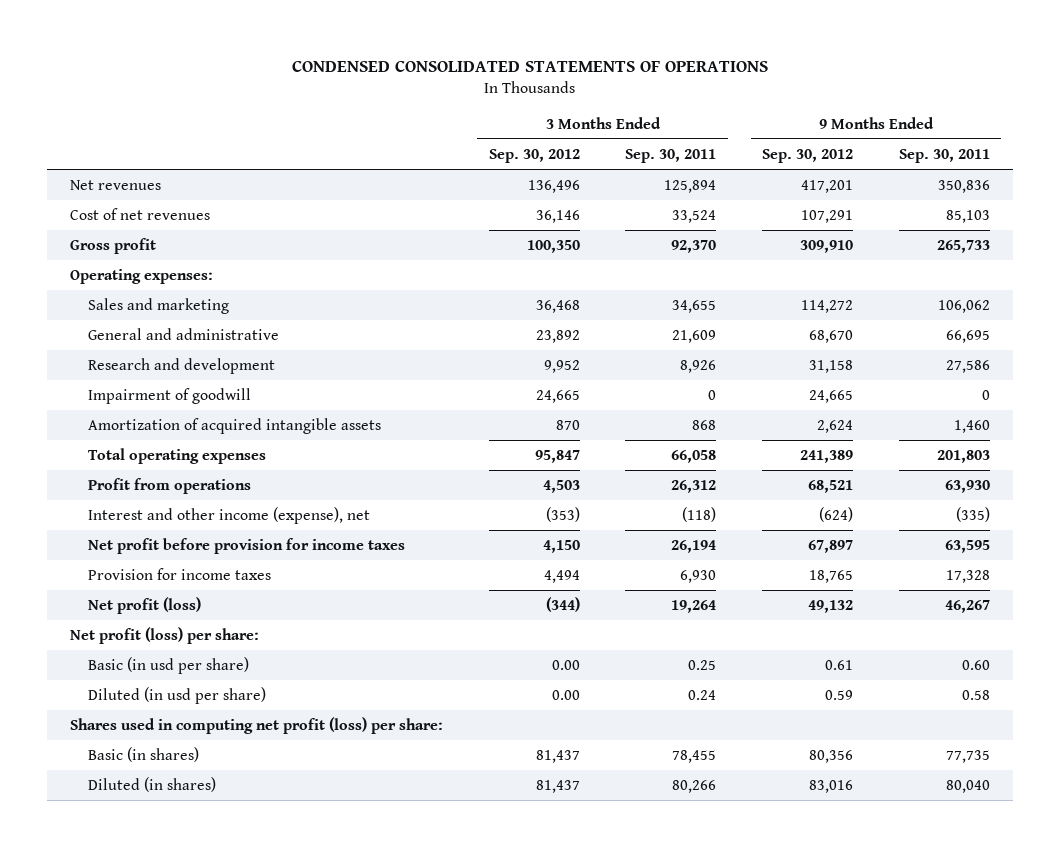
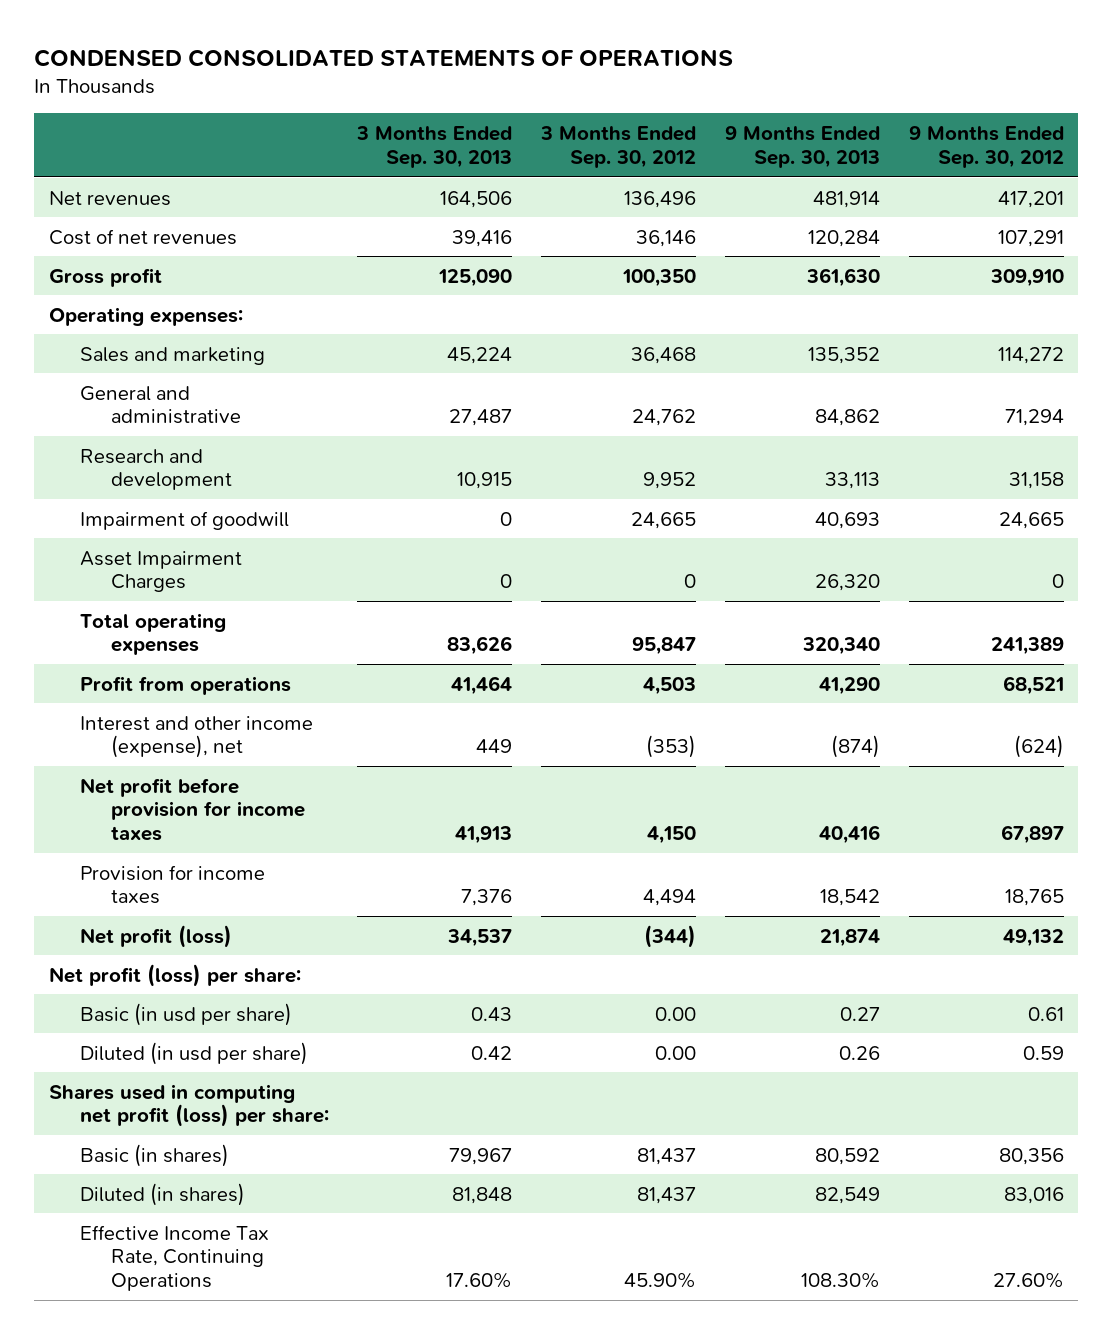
- | 3 Months Ended Sep. 30, 2012 | 3 Months Ended Sep. 30, 2011 | 9 Months Ended Sep. 30, 2012 | 9 Months Ended Sep. 30, 2011
+ | 3 Months Ended Sep. 30, 2013 | 3 Months Ended Sep. 30, 2012 | 9 Months Ended Sep. 30, 2013 | 9 Months Ended Sep. 30, 2012
- General and administrative | 23,892 | 21,609 | 68,670 | 66,695
+ General and administrative | 27,487 | 24,762 | 84,862 | 71,294
- Amortization of acquired intangible assets | 870 | 868 | 2,624 | 1,460
+ Asset Impairment Charges | 0 | 0 | 26,320 | 0
+ Effective Income Tax Rate, Continuing Operations | 17.60% | 45.90% | 108.30% | 27.60%

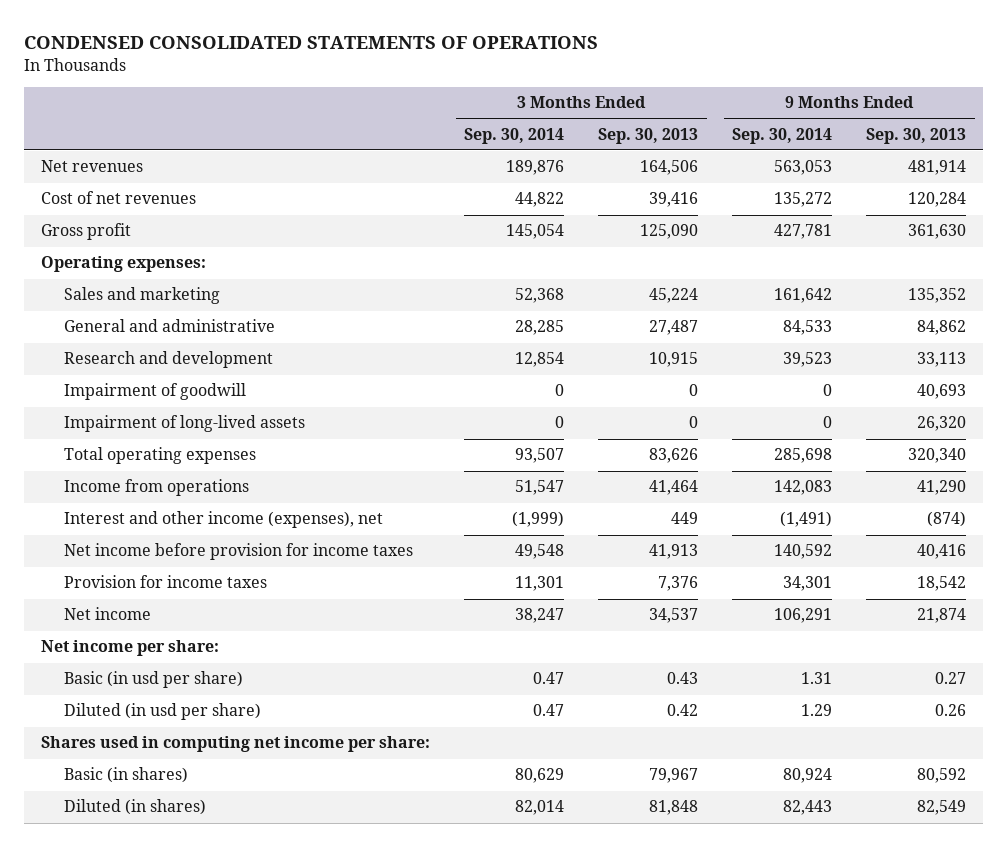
- | 3 Months Ended Sep. 30, 2013 | 3 Months Ended Sep. 30, 2012 | 9 Months Ended Sep. 30, 2013 | 9 Months Ended Sep. 30, 2012
+ | 3 Months Ended Sep. 30, 2014 | 3 Months Ended Sep. 30, 2013 | 9 Months Ended Sep. 30, 2014 | 9 Months Ended Sep. 30, 2013
- Asset Impairment Charges | 0 | 0 | 26,320 | 0
+ Impairment of long-lived assets | 0 | 0 | 0 | 26,320
- Profit from operations | 41,464 | 4,503 | 41,290 | 68,521
- Interest and other income (expense), net | 449 | (353) | (874) | (624)
- Net profit before provision for income taxes | 41,913 | 4,150 | 40,416 | 67,897
+ Income from operations | 51,547 | 41,464 | 142,083 | 41,290
+ Interest and other income (expenses), net | (1,999) | 449 | (1,491) | (874)
+ Net income before provision for income taxes | 49,548 | 41,913 | 140,592 | 40,416
- Net profit (loss) | 34,537 | (344) | 21,874 | 49,132
- Net profit (loss) per share:
+ Net income | 38,247 | 34,537 | 106,291 | 21,874
+ Net income per share:
- Shares used in computing net profit (loss) per share:
+ Shares used in computing net income per share:
- Effective Income Tax Rate, Continuing Operations | 17.60% | 45.90% | 108.30% | 27.60%

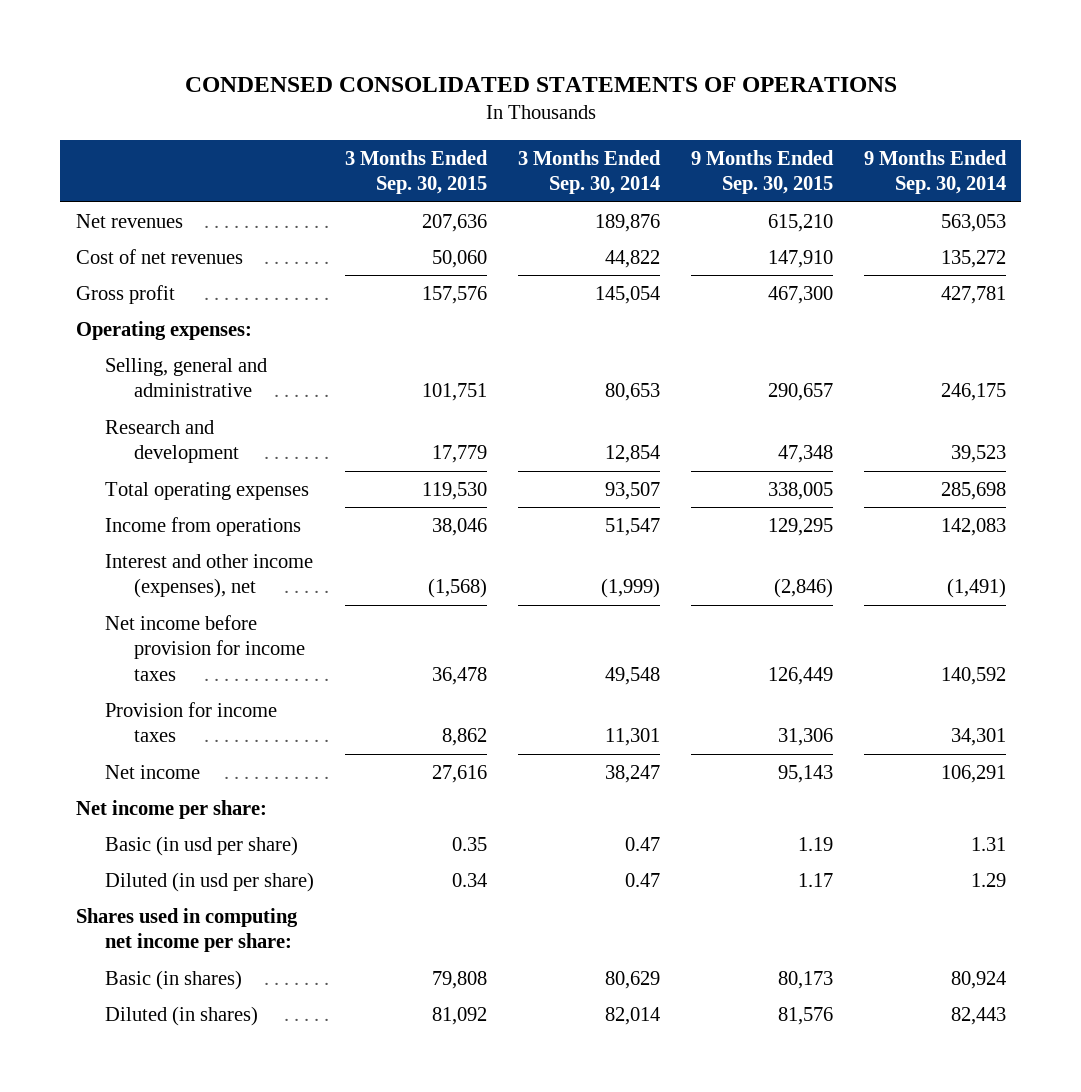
- | 3 Months Ended Sep. 30, 2014 | 3 Months Ended Sep. 30, 2013 | 9 Months Ended Sep. 30, 2014 | 9 Months Ended Sep. 30, 2013
+ | 3 Months Ended Sep. 30, 2015 | 3 Months Ended Sep. 30, 2014 | 9 Months Ended Sep. 30, 2015 | 9 Months Ended Sep. 30, 2014
- Sales and marketing | 52,368 | 45,224 | 161,642 | 135,352
- General and administrative | 28,285 | 27,487 | 84,533 | 84,862
+ Selling, general and administrative | 101,751 | 80,653 | 290,657 | 246,175
- Impairment of goodwill | 0 | 0 | 0 | 40,693
- Impairment of long-lived assets | 0 | 0 | 0 | 26,320

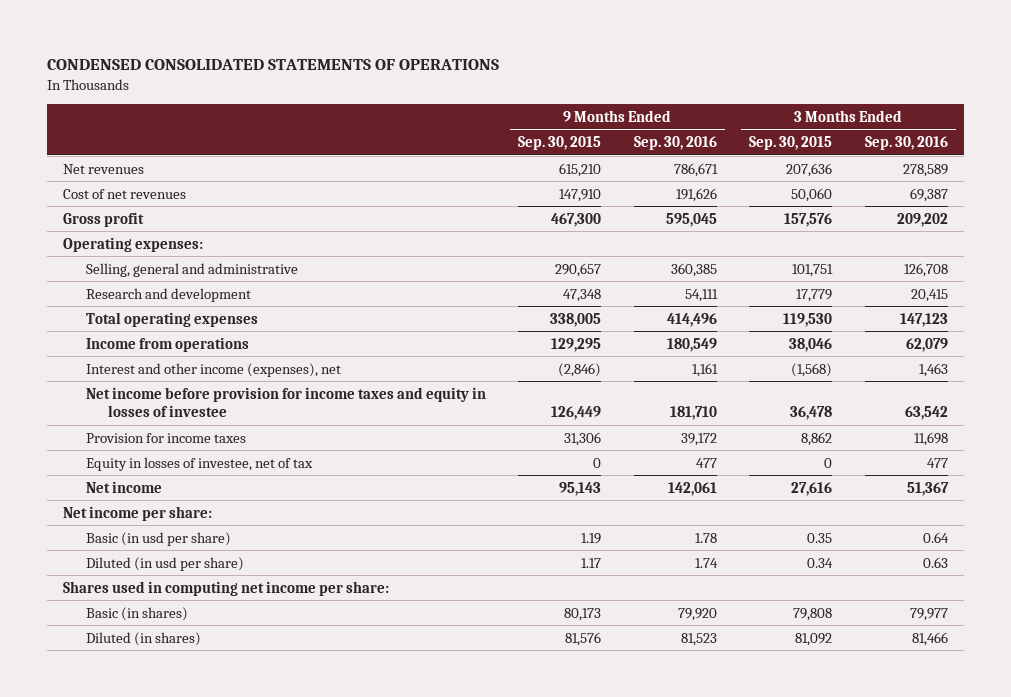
- | 3 Months Ended Sep. 30, 2015 | 3 Months Ended Sep. 30, 2014 | 9 Months Ended Sep. 30, 2015 | 9 Months Ended Sep. 30, 2014
+ | 9 Months Ended Sep. 30, 2015 | 9 Months Ended Sep. 30, 2016 | 3 Months Ended Sep. 30, 2015 | 3 Months Ended Sep. 30, 2016
- Net income before provision for income taxes | 36,478 | 49,548 | 126,449 | 140,592
+ Net income before provision for income taxes and equity in losses of investee | 126,449 | 181,710 | 36,478 | 63,542
+ Equity in losses of investee, net of tax | 0 | 477 | 0 | 477

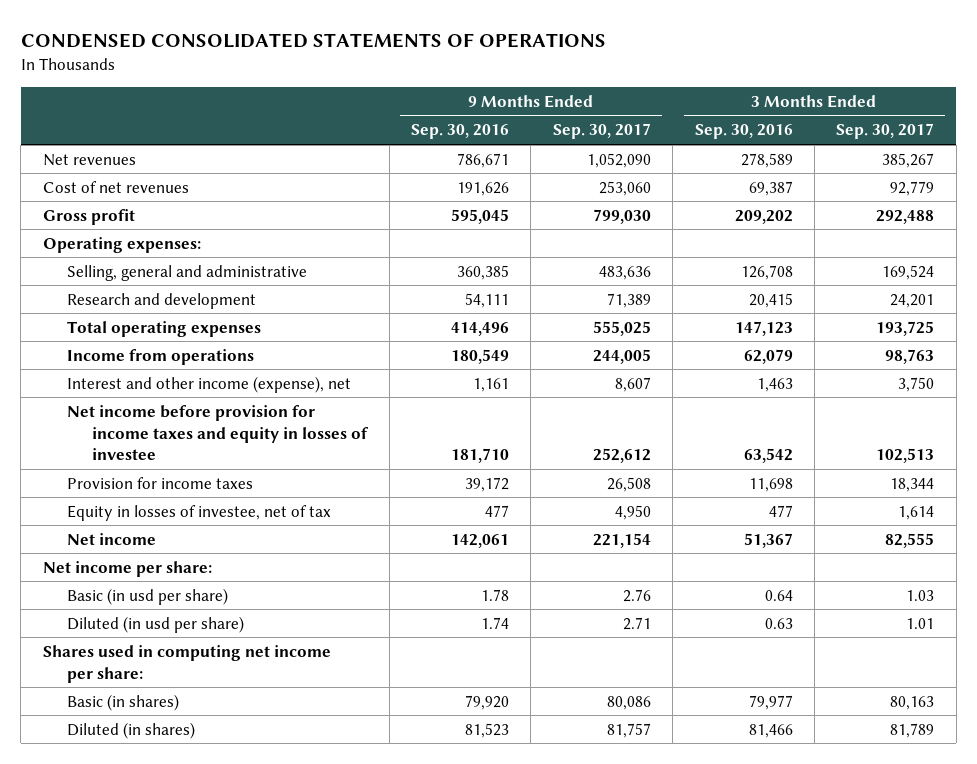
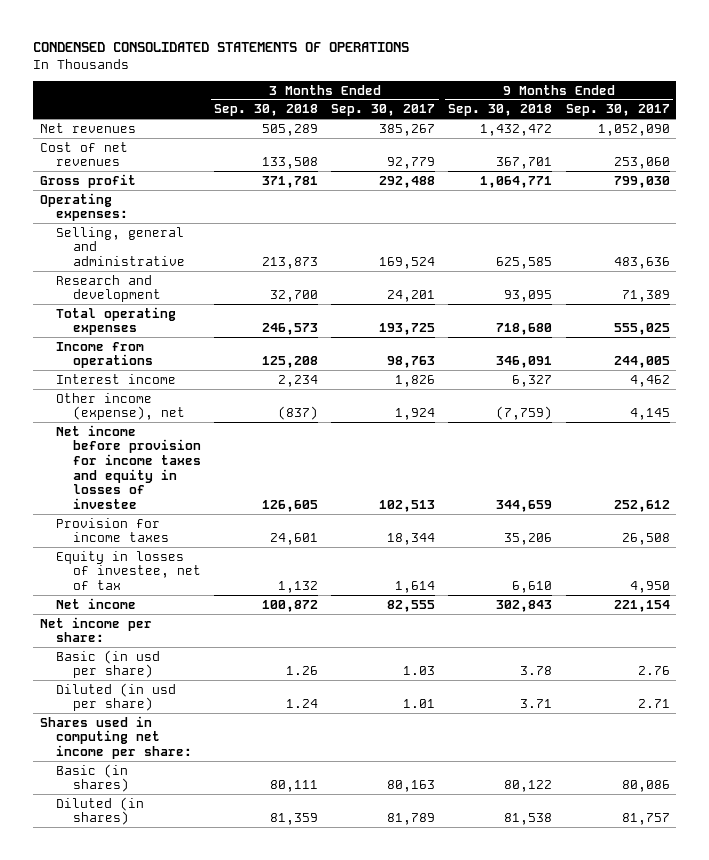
- | 9 Months Ended Sep. 30, 2016 | 9 Months Ended Sep. 30, 2017 | 3 Months Ended Sep. 30, 2016 | 3 Months Ended Sep. 30, 2017
+ | 3 Months Ended Sep. 30, 2018 | 3 Months Ended Sep. 30, 2017 | 9 Months Ended Sep. 30, 2018 | 9 Months Ended Sep. 30, 2017
- Interest and other income (expense), net | 1,161 | 8,607 | 1,463 | 3,750
+ Interest income | 2,234 | 1,826 | 6,327 | 4,462
+ Other income (expense), net | (837) | 1,924 | (7,759) | 4,145

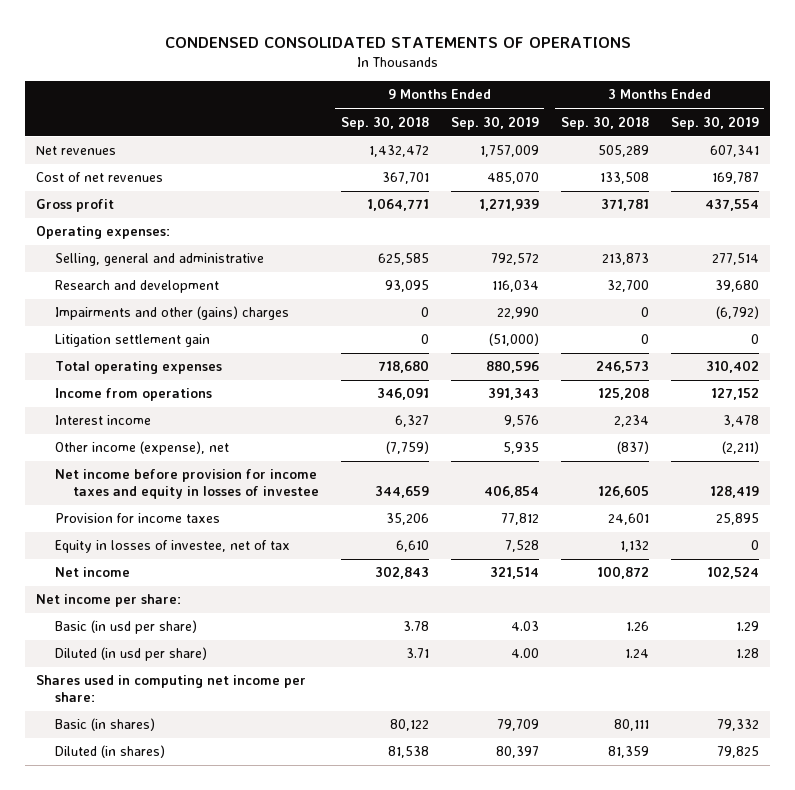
- | 3 Months Ended Sep. 30, 2018 | 3 Months Ended Sep. 30, 2017 | 9 Months Ended Sep. 30, 2018 | 9 Months Ended Sep. 30, 2017
+ | 9 Months Ended Sep. 30, 2018 | 9 Months Ended Sep. 30, 2019 | 3 Months Ended Sep. 30, 2018 | 3 Months Ended Sep. 30, 2019
+ Impairments and other (gains) charges | 0 | 22,990 | 0 | (6,792)
+ Litigation settlement gain | 0 | (51,000) | 0 | 0

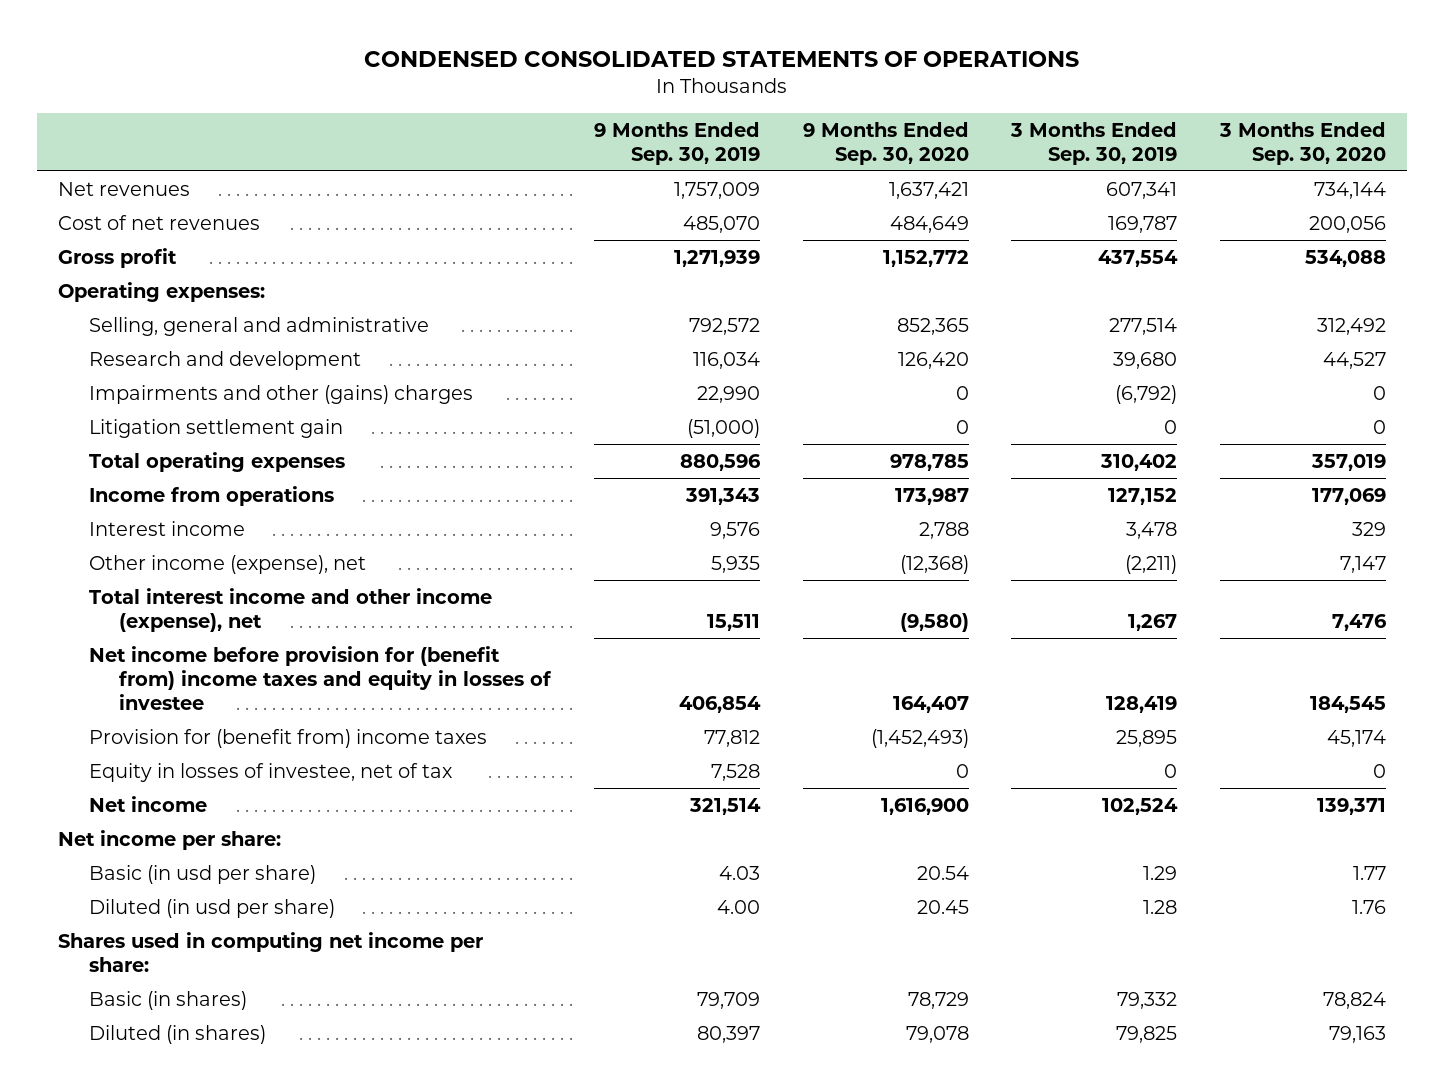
- | 9 Months Ended Sep. 30, 2018 | 9 Months Ended Sep. 30, 2019 | 3 Months Ended Sep. 30, 2018 | 3 Months Ended Sep. 30, 2019
+ | 9 Months Ended Sep. 30, 2019 | 9 Months Ended Sep. 30, 2020 | 3 Months Ended Sep. 30, 2019 | 3 Months Ended Sep. 30, 2020
- Net income before provision for income taxes and equity in losses of investee | 344,659 | 406,854 | 126,605 | 128,419
- Provision for income taxes | 35,206 | 77,812 | 24,601 | 25,895
+ Total interest income and other income (expense), net | 15,511 | (9,580) | 1,267 | 7,476
+ Net income before provision for (benefit from) income taxes and equity in losses of investee | 406,854 | 164,407 | 128,419 | 184,545
+ Provision for (benefit from) income taxes | 77,812 | (1,452,493) | 25,895 | 45,174

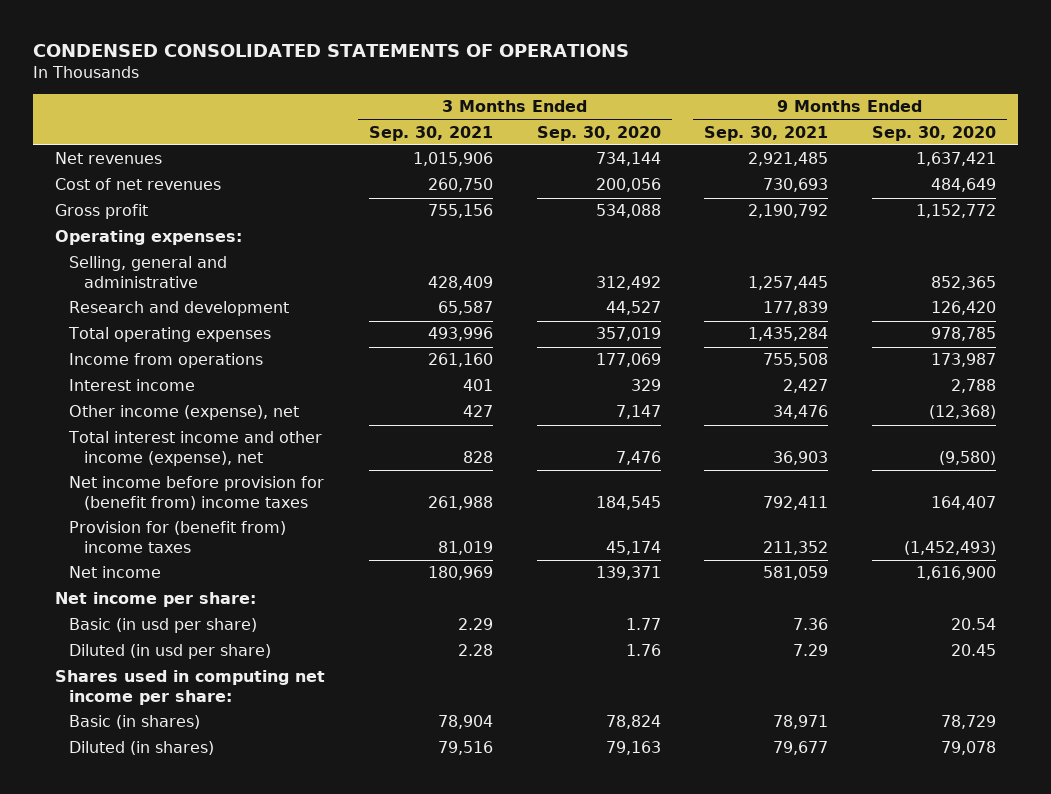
- | 9 Months Ended Sep. 30, 2019 | 9 Months Ended Sep. 30, 2020 | 3 Months Ended Sep. 30, 2019 | 3 Months Ended Sep. 30, 2020
+ | 3 Months Ended Sep. 30, 2021 | 3 Months Ended Sep. 30, 2020 | 9 Months Ended Sep. 30, 2021 | 9 Months Ended Sep. 30, 2020
- Impairments and other (gains) charges | 22,990 | 0 | (6,792) | 0
- Litigation settlement gain | (51,000) | 0 | 0 | 0
- Net income before provision for (benefit from) income taxes and equity in losses of investee | 406,854 | 164,407 | 128,419 | 184,545
+ Net income before provision for (benefit from) income taxes | 261,988 | 184,545 | 792,411 | 164,407
- Equity in losses of investee, net of tax | 7,528 | 0 | 0 | 0

